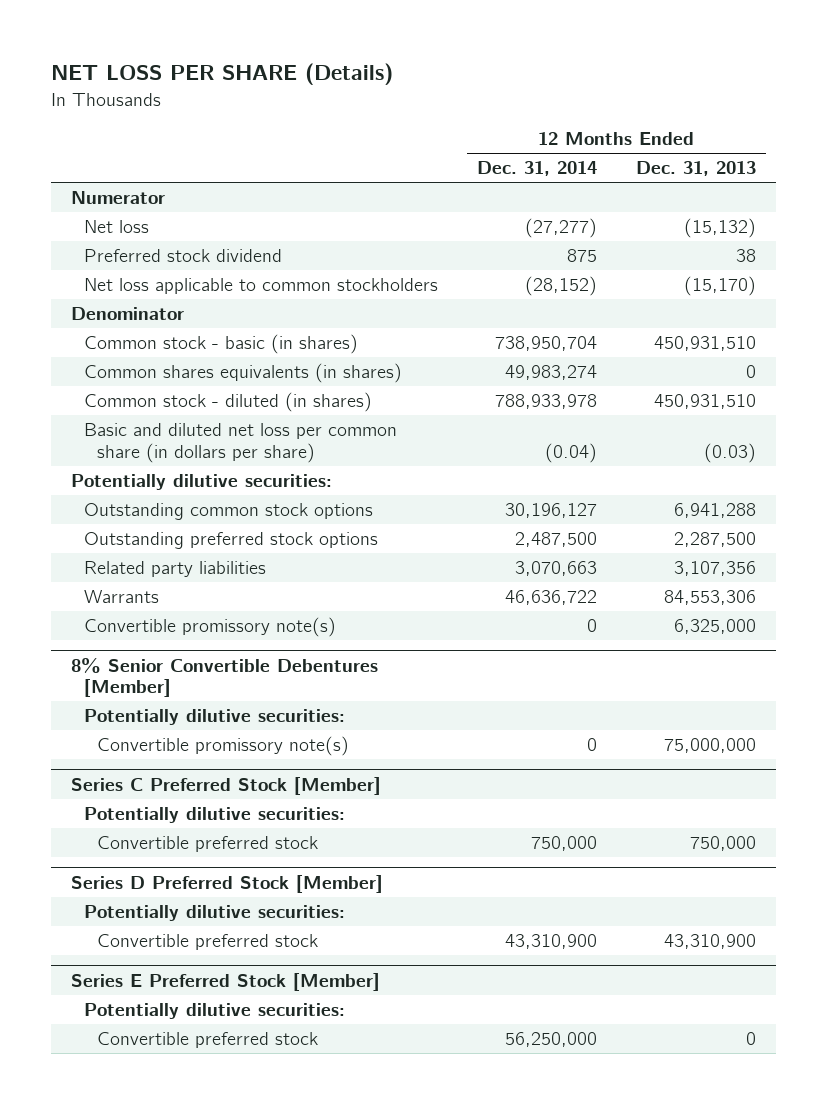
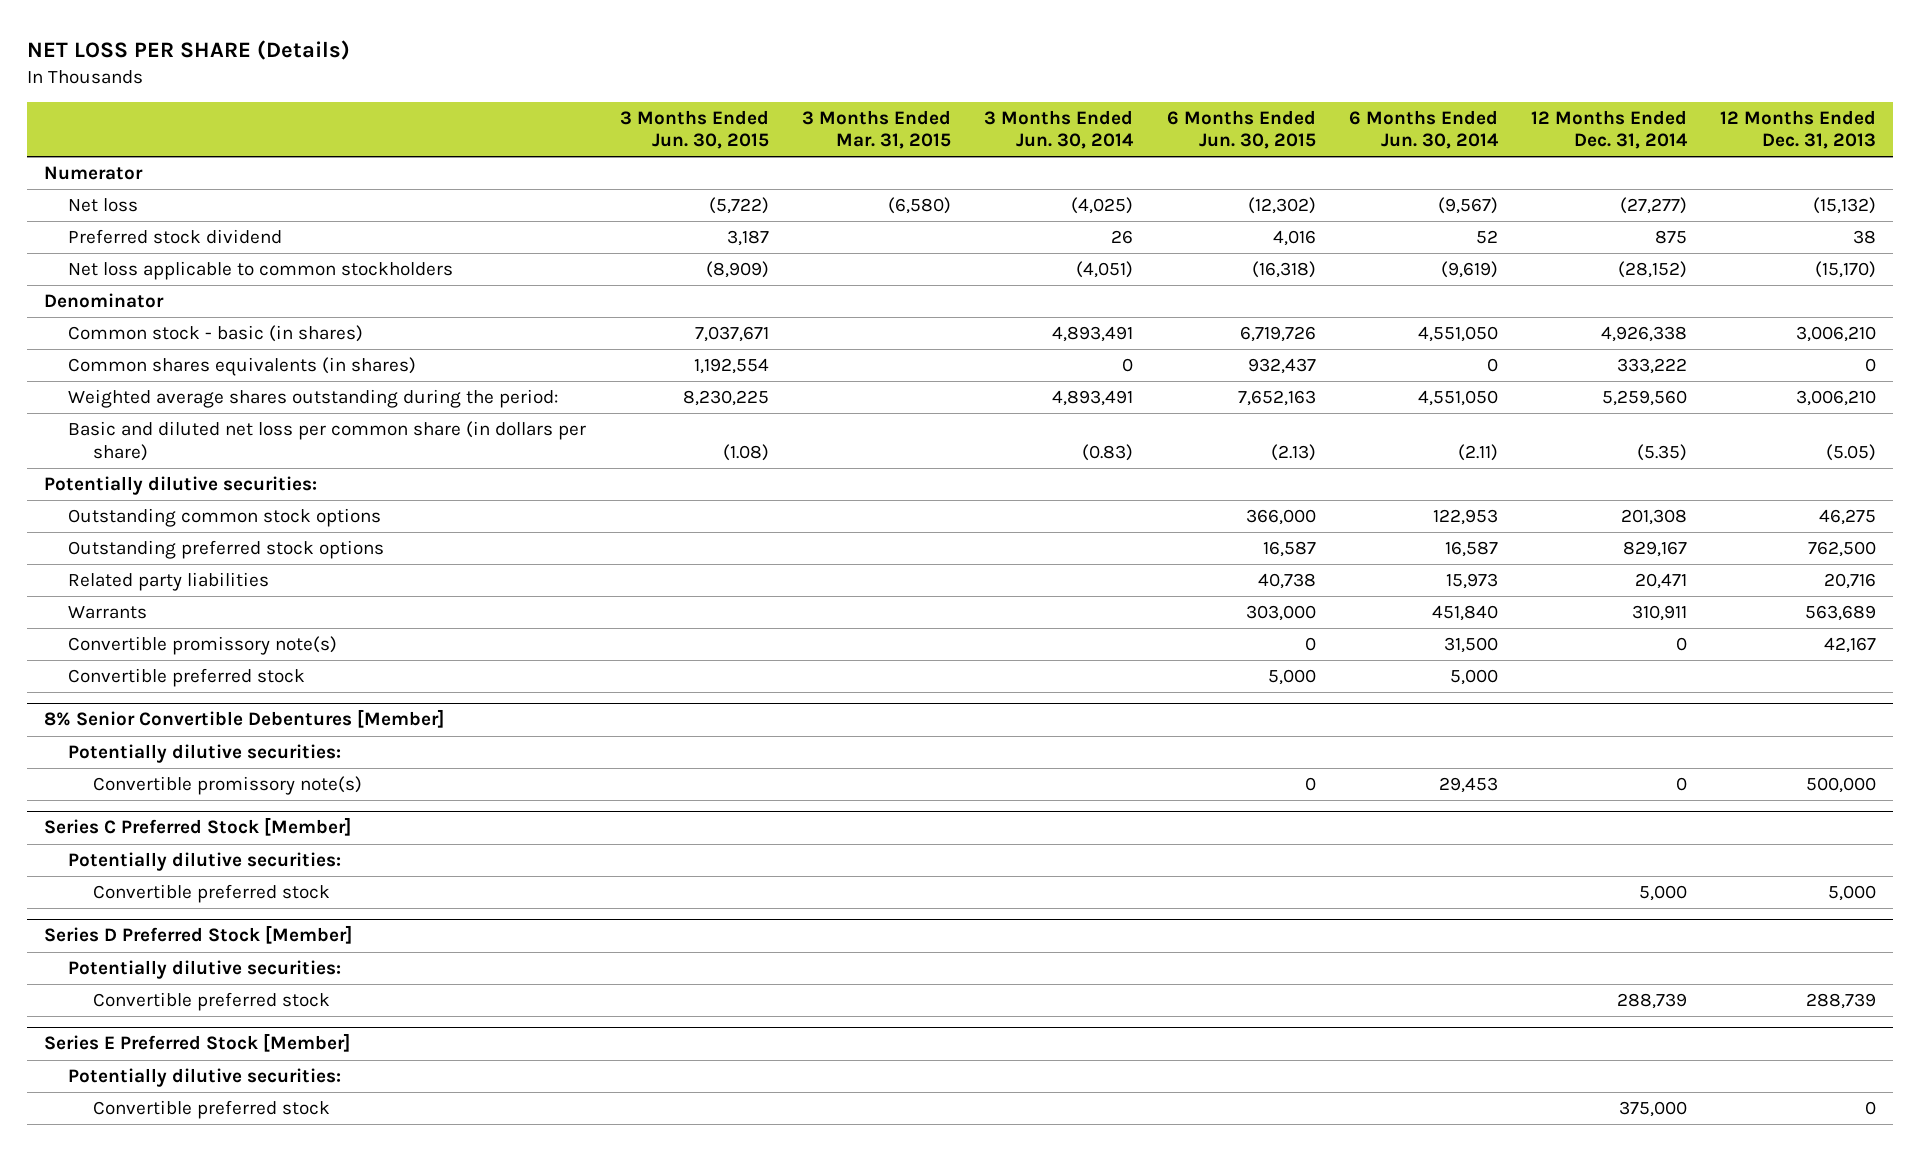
- | 12 Months Ended Dec. 31, 2014 | 12 Months Ended Dec. 31, 2013
+ | 3 Months Ended Jun. 30, 2015 | 3 Months Ended Mar. 31, 2015 | 3 Months Ended Jun. 30, 2014 | 6 Months Ended Jun. 30, 2015 | 6 Months Ended Jun. 30, 2014 | 12 Months Ended Dec. 31, 2014 | 12 Months Ended Dec. 31, 2013
- Common stock - basic (in shares) | 738,950,704 | 450,931,510
- Common shares equivalents (in shares) | 49,983,274 | 0
- Common stock - diluted (in shares) | 788,933,978 | 450,931,510
- Basic and diluted net loss per common share (in dollars per share) | (0.04) | (0.03)
+ Common stock - basic (in shares) | 7,037,671 | | 4,893,491 | 6,719,726 | 4,551,050 | 4,926,338 | 3,006,210
+ Common shares equivalents (in shares) | 1,192,554 | | 0 | 932,437 | 0 | 333,222 | 0
+ Weighted average shares outstanding during the period: | 8,230,225 | | 4,893,491 | 7,652,163 | 4,551,050 | 5,259,560 | 3,006,210
+ Basic and diluted net loss per common share (in dollars per share) | (1.08) | | (0.83) | (2.13) | (2.11) | (5.35) | (5.05)
- Outstanding common stock options | 30,196,127 | 6,941,288
- Outstanding preferred stock options | 2,487,500 | 2,287,500
- Related party liabilities | 3,070,663 | 3,107,356
- Warrants | 46,636,722 | 84,553,306
- Convertible promissory note(s) | 0 | 6,325,000
+ Outstanding common stock options | | | | 366,000 | 122,953 | 201,308 | 46,275
+ Outstanding preferred stock options | | | | 16,587 | 16,587 | 829,167 | 762,500
+ Related party liabilities | | | | 40,738 | 15,973 | 20,471 | 20,716
+ Warrants | | | | 303,000 | 451,840 | 310,911 | 563,689
+ Convertible promissory note(s) | | | | 0 | 31,500 | 0 | 42,167
+ Convertible preferred stock | | | | 5,000 | 5,000 | |
@ 8% Senior Convertible Debentures [Member]
- Convertible promissory note(s) | 0 | 75,000,000
+ Convertible promissory note(s) | | | | 0 | 29,453 | 0 | 500,000
@ Series C Preferred Stock [Member]
- Convertible preferred stock | 750,000 | 750,000
+ Convertible preferred stock | | | | | | 5,000 | 5,000
@ Series D Preferred Stock [Member]
- Convertible preferred stock | 43,310,900 | 43,310,900
+ Convertible preferred stock | | | | | | 288,739 | 288,739
@ Series E Preferred Stock [Member]
- Convertible preferred stock | 56,250,000 | 0
+ Convertible preferred stock | | | | | | 375,000 | 0

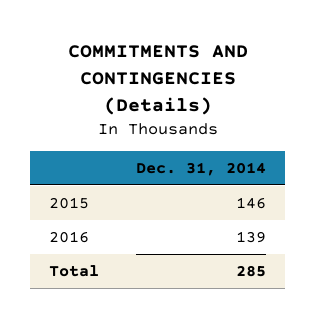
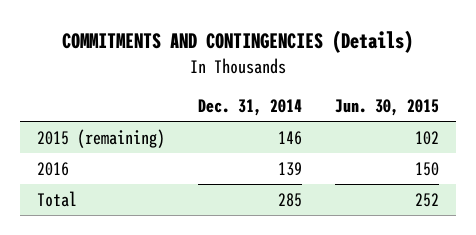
- | Dec. 31, 2014
+ | Dec. 31, 2014 | Jun. 30, 2015
- 2015 | 146
+ 2015 (remaining) | 146 | 102

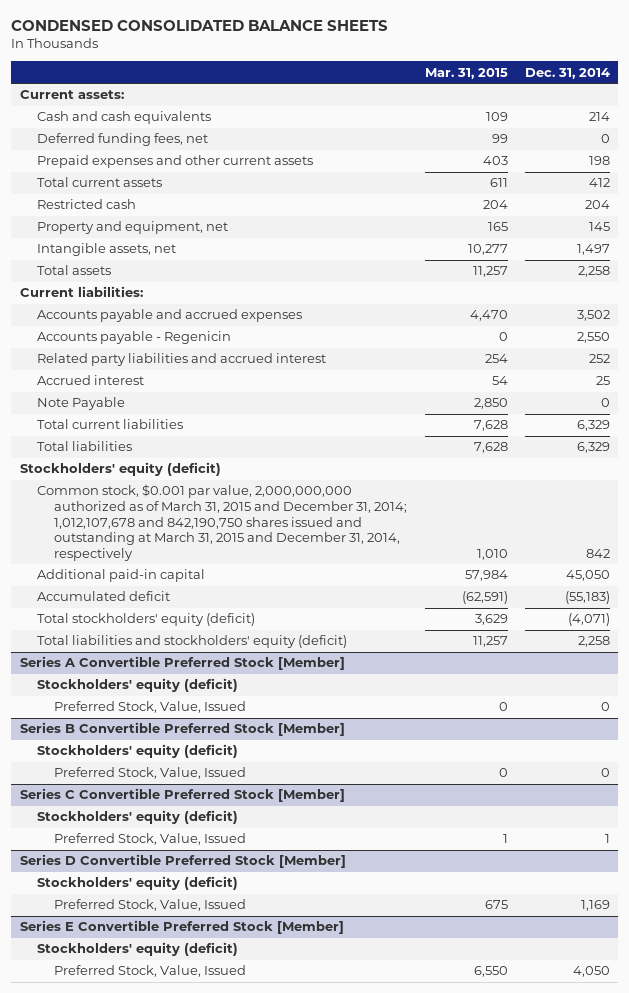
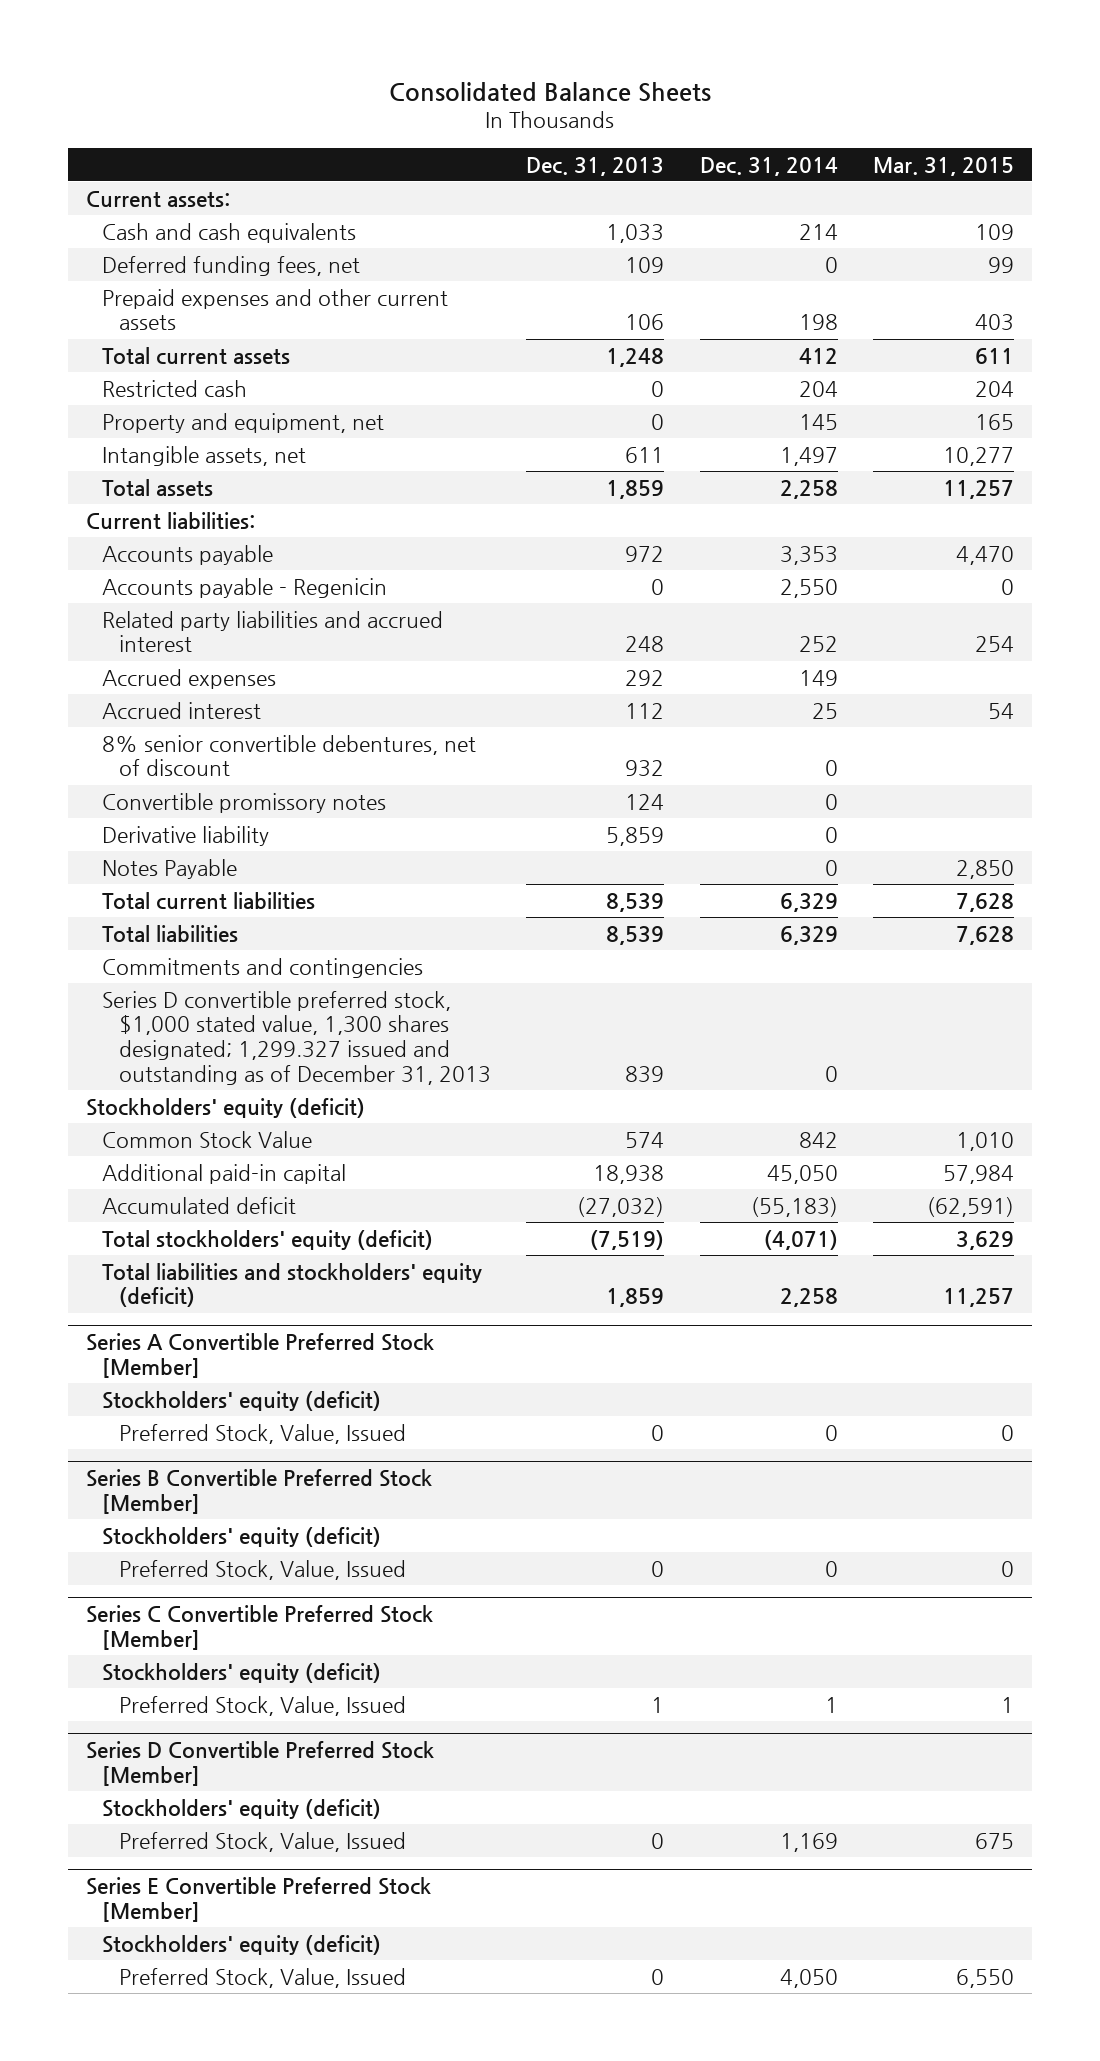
- CONDENSED CONSOLIDATED BALANCE SHEETS
+ Consolidated Balance Sheets
- | Mar. 31, 2015 | Dec. 31, 2014
+ | Dec. 31, 2013 | Dec. 31, 2014 | Mar. 31, 2015
- Accounts payable and accrued expenses | 4,470 | 3,502
+ Accounts payable | 972 | 3,353 | 4,470
+ Accrued expenses | 292 | 149 |
- Note Payable | 2,850 | 0
+ 8% senior convertible debentures, net of discount | 932 | 0 |
+ Convertible promissory notes | 124 | 0 |
+ Derivative liability | 5,859 | 0 |
+ Notes Payable | | 0 | 2,850
+ Commitments and contingencies
+ Series D convertible preferred stock, $1,000 stated value, 1,300 shares designated; 1,299.327 issued and outstanding as of December 31, 2013 | 839 | 0 |
- Common stock, $0.001 par value, 2,000,000,000 authorized as of March 31, 2015 and December 31, 2014; 1,012,107,678 and 842,190,750 shares issued and outstanding at March 31, 2015 and December 31, 2014, respectively | 1,010 | 842
+ Common Stock Value | 574 | 842 | 1,010

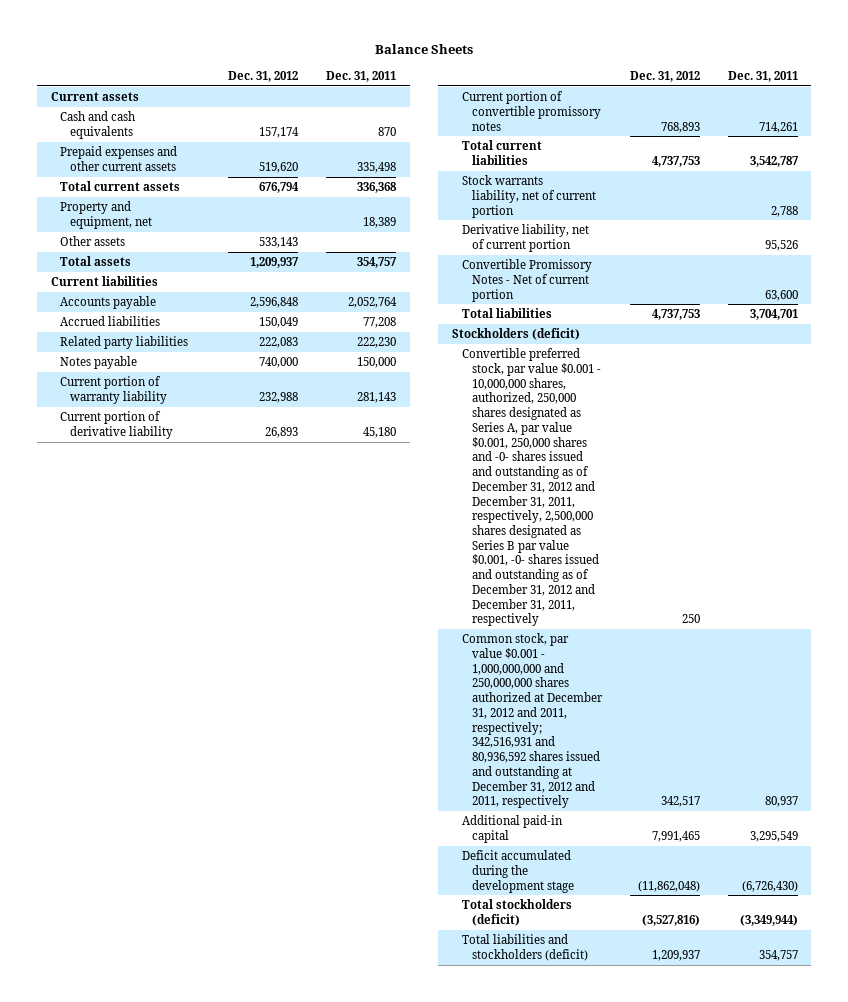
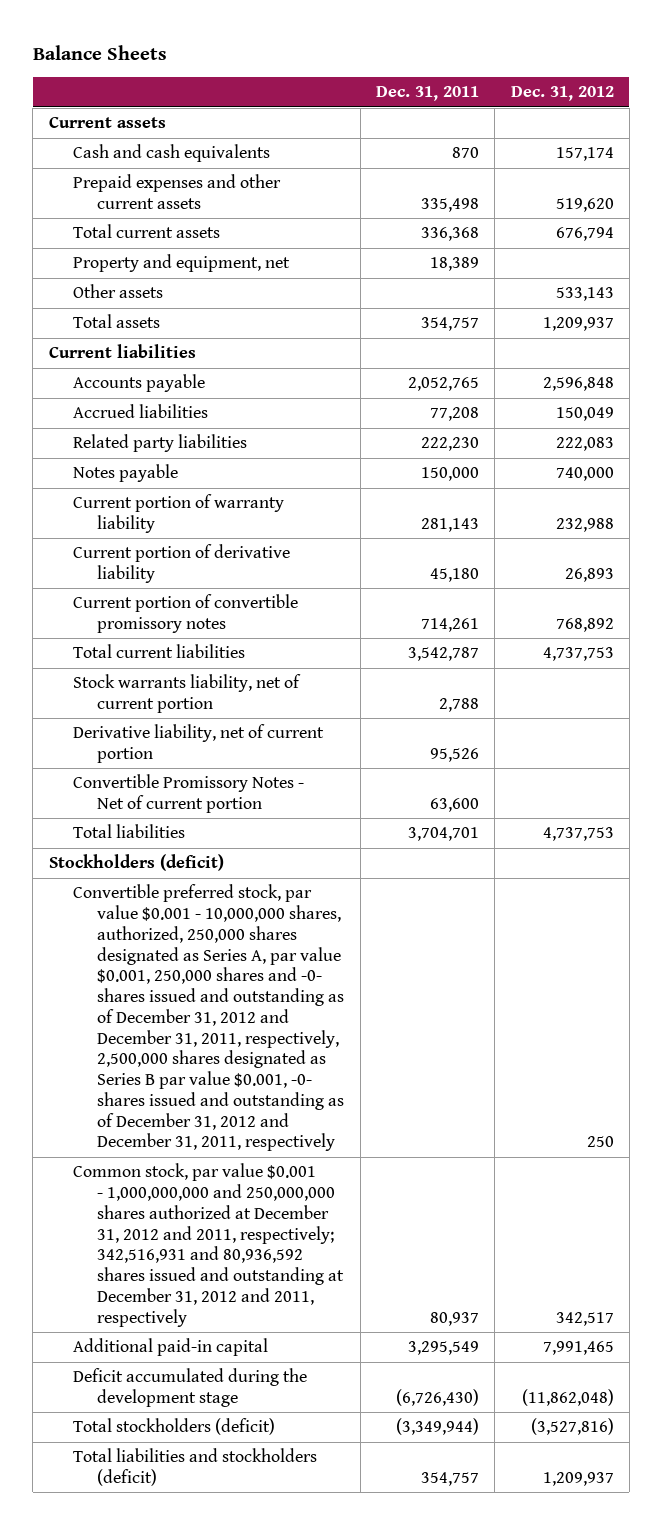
- | Dec. 31, 2012 | Dec. 31, 2011
+ | Dec. 31, 2011 | Dec. 31, 2012
- Accounts payable | 2,596,848 | 2,052,764
+ Accounts payable | 2,052,765 | 2,596,848
- Current portion of convertible promissory notes | 768,893 | 714,261
+ Current portion of convertible promissory notes | 714,261 | 768,892

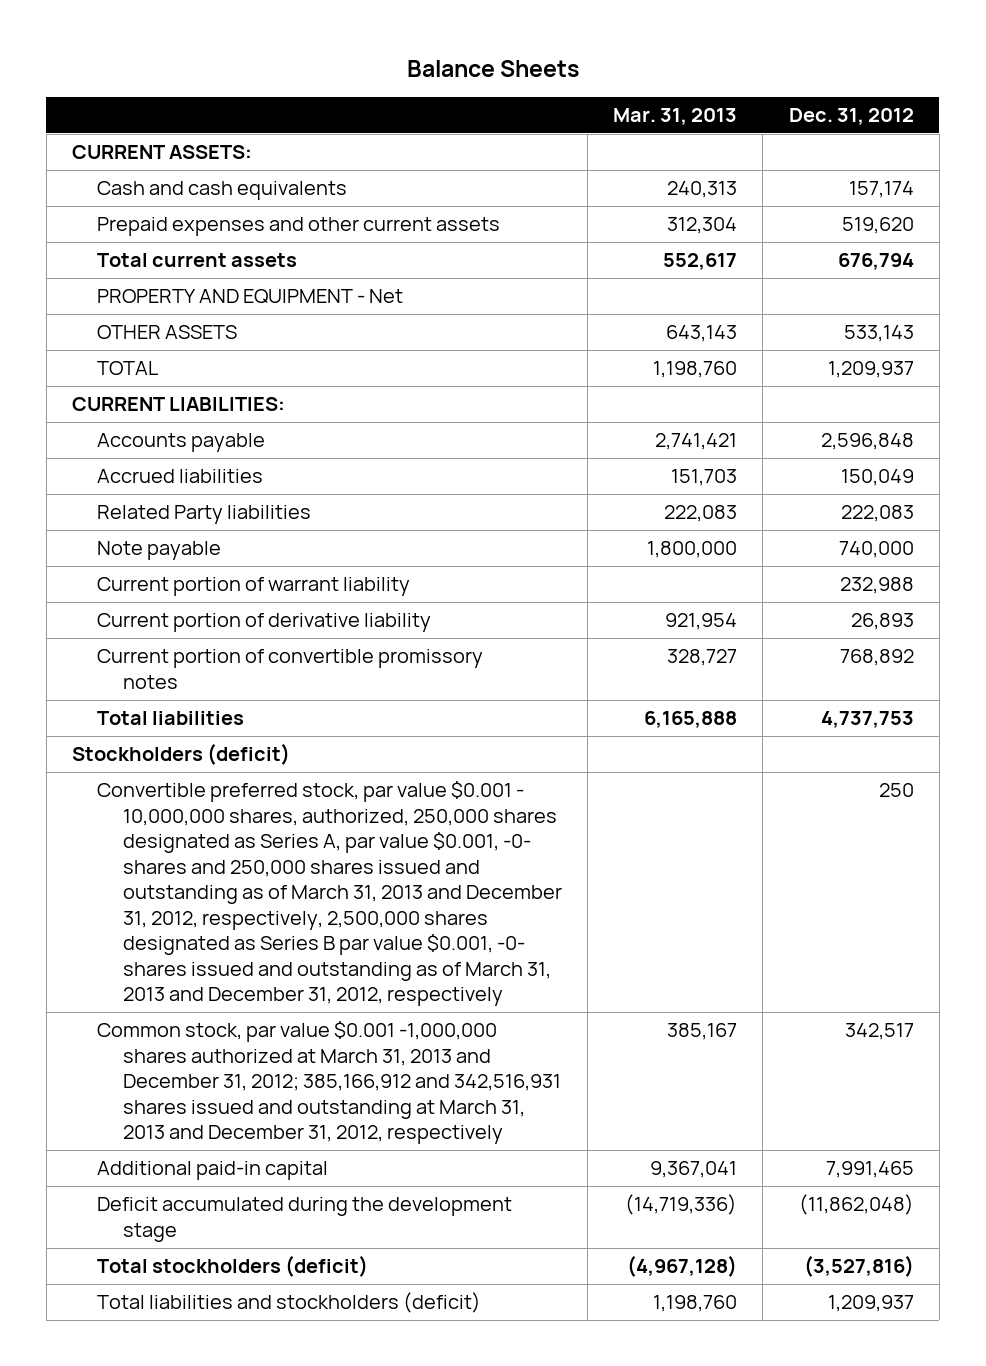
- | Dec. 31, 2011 | Dec. 31, 2012
+ | Mar. 31, 2013 | Dec. 31, 2012
- Current assets
+ CURRENT ASSETS:
- Property and equipment, net | 18,389 |
- Other assets | | 533,143
- Total assets | 354,757 | 1,209,937
- Current liabilities
+ PROPERTY AND EQUIPMENT - Net
+ OTHER ASSETS | 643,143 | 533,143
+ TOTAL | 1,198,760 | 1,209,937
+ CURRENT LIABILITIES:
- Related party liabilities | 222,230 | 222,083
- Notes payable | 150,000 | 740,000
- Current portion of warranty liability | 281,143 | 232,988
+ Related Party liabilities | 222,083 | 222,083
+ Note payable | 1,800,000 | 740,000
+ Current portion of warrant liability | | 232,988
- Total current liabilities | 3,542,787 | 4,737,753
- Stock warrants liability, net of current portion | 2,788 |
- Derivative liability, net of current portion | 95,526 |
- Convertible Promissory Notes - Net of current portion | 63,600 |
- Convertible preferred stock, par value $0.001 - 10,000,000 shares, authorized, 250,000 shares designated as Series A, par value $0.001, 250,000 shares and -0- shares issued and outstanding as of December 31, 2012 and December 31, 2011, respectively, 2,500,000 shares designated as Series B par value $0.001, -0- shares issued and outstanding as of December 31, 2012 and December 31, 2011, respectively | | 250
- Common stock, par value $0.001 - 1,000,000,000 and 250,000,000 shares authorized at December 31, 2012 and 2011, respectively; 342,516,931 and 80,936,592 shares issued and outstanding at December 31, 2012 and 2011, respectively | 80,937 | 342,517
+ Convertible preferred stock, par value $0.001 - 10,000,000 shares, authorized, 250,000 shares designated as Series A, par value $0.001, -0- shares and 250,000 shares issued and outstanding as of March 31, 2013 and December 31, 2012, respectively, 2,500,000 shares designated as Series B par value $0.001, -0- shares issued and outstanding as of March 31, 2013 and December 31, 2012, respectively | | 250
+ Common stock, par value $0.001 -1,000,000 shares authorized at March 31, 2013 and December 31, 2012; 385,166,912 and 342,516,931 shares issued and outstanding at March 31, 2013 and December 31, 2012, respectively | 385,167 | 342,517

